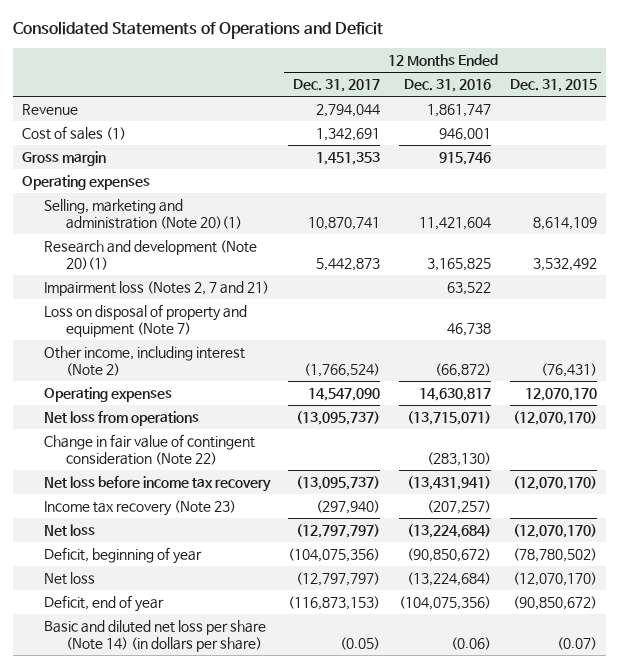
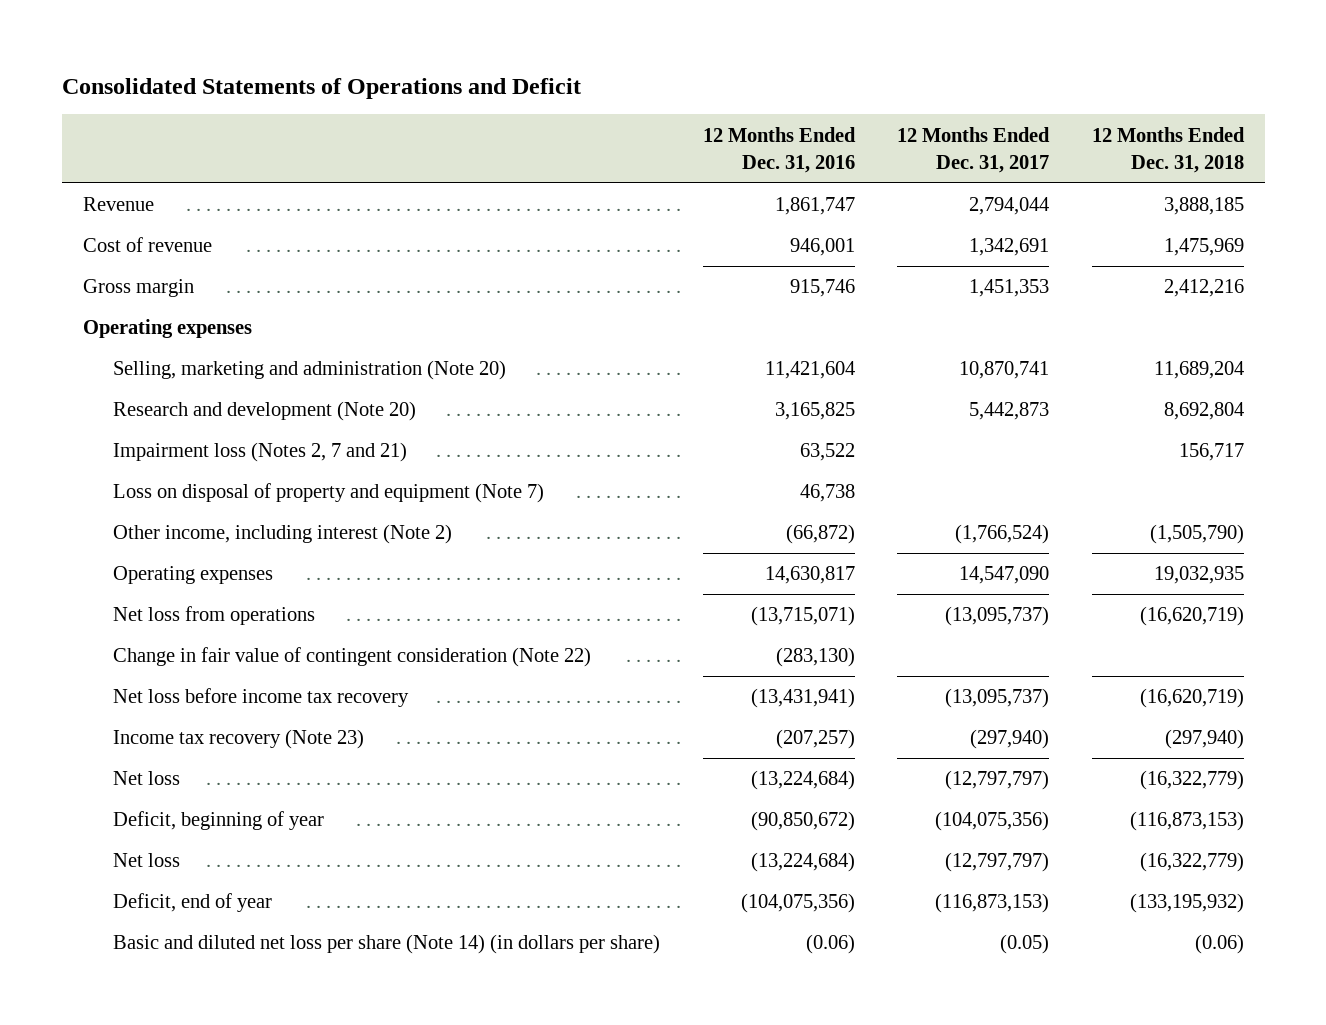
- | 12 Months Ended Dec. 31, 2017 | 12 Months Ended Dec. 31, 2016 | 12 Months Ended Dec. 31, 2015
+ | 12 Months Ended Dec. 31, 2016 | 12 Months Ended Dec. 31, 2017 | 12 Months Ended Dec. 31, 2018
- Cost of sales (1) | 1,342,691 | 946,001 |
+ Cost of revenue | 946,001 | 1,342,691 | 1,475,969
- Selling, marketing and administration (Note 20)(1) | 10,870,741 | 11,421,604 | 8,614,109
- Research and development (Note 20)(1) | 5,442,873 | 3,165,825 | 3,532,492
+ Selling, marketing and administration (Note 20) | 11,421,604 | 10,870,741 | 11,689,204
+ Research and development (Note 20) | 3,165,825 | 5,442,873 | 8,692,804

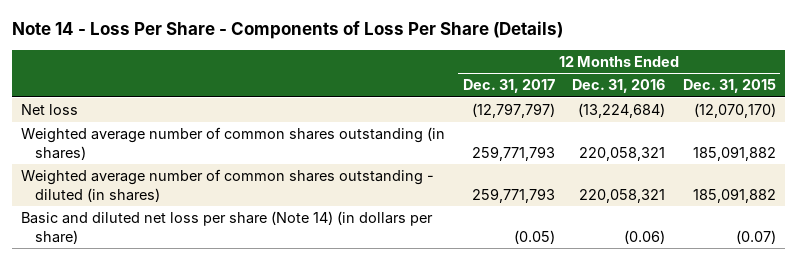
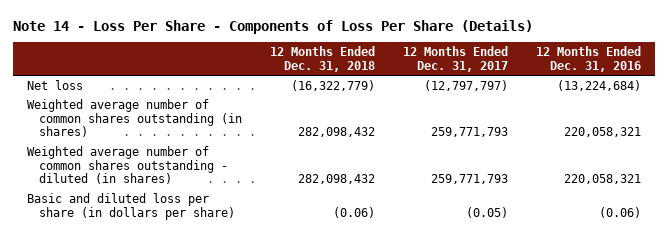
- | 12 Months Ended Dec. 31, 2017 | 12 Months Ended Dec. 31, 2016 | 12 Months Ended Dec. 31, 2015
+ | 12 Months Ended Dec. 31, 2018 | 12 Months Ended Dec. 31, 2017 | 12 Months Ended Dec. 31, 2016
- Basic and diluted net loss per share (Note 14) (in dollars per share) | (0.05) | (0.06) | (0.07)
+ Basic and diluted loss per share (in dollars per share) | (0.06) | (0.05) | (0.06)

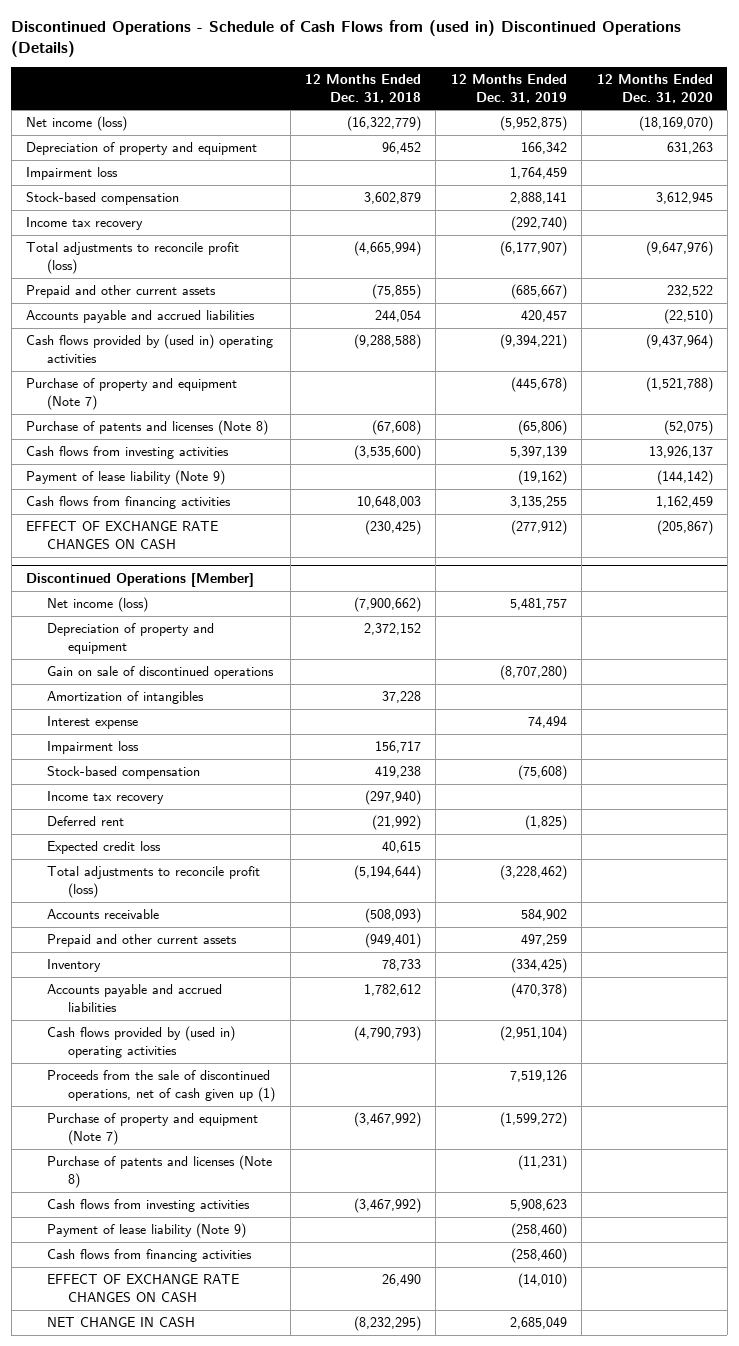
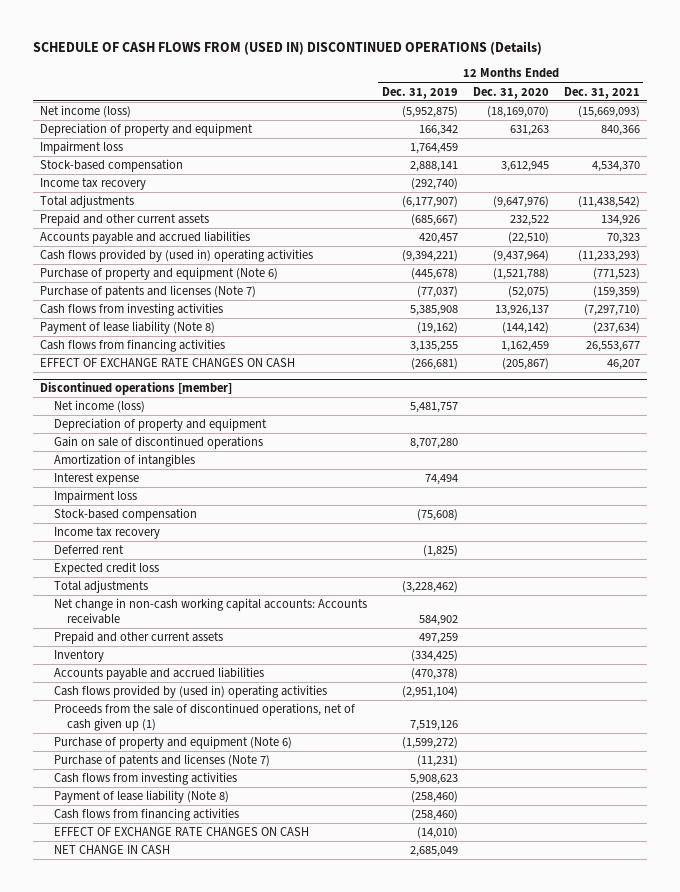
- Discontinued Operations - Schedule of Cash Flows from (used in) Discontinued Operations (Details)
+ SCHEDULE OF CASH FLOWS FROM (USED IN) DISCONTINUED OPERATIONS (Details)
- | 12 Months Ended Dec. 31, 2018 | 12 Months Ended Dec. 31, 2019 | 12 Months Ended Dec. 31, 2020
+ | 12 Months Ended Dec. 31, 2019 | 12 Months Ended Dec. 31, 2020 | 12 Months Ended Dec. 31, 2021
- Total adjustments to reconcile profit (loss) | (4,665,994) | (6,177,907) | (9,647,976)
+ Total adjustments | (6,177,907) | (9,647,976) | (11,438,542)
- Purchase of property and equipment (Note 7) | | (445,678) | (1,521,788)
- Purchase of patents and licenses (Note 8) | (67,608) | (65,806) | (52,075)
- Cash flows from investing activities | (3,535,600) | 5,397,139 | 13,926,137
- Payment of lease liability (Note 9) | | (19,162) | (144,142)
+ Purchase of property and equipment (Note 6) | (445,678) | (1,521,788) | (771,523)
+ Purchase of patents and licenses (Note 7) | (77,037) | (52,075) | (159,359)
+ Cash flows from investing activities | 5,385,908 | 13,926,137 | (7,297,710)
+ Payment of lease liability (Note 8) | (19,162) | (144,142) | (237,634)
- EFFECT OF EXCHANGE RATE CHANGES ON CASH | (230,425) | (277,912) | (205,867)
- Discontinued Operations [Member]
+ EFFECT OF EXCHANGE RATE CHANGES ON CASH | (266,681) | (205,867) | 46,207
+ Discontinued operations [member]
- Gain on sale of discontinued operations | | (8,707,280) |
+ Gain on sale of discontinued operations | 8,707,280 | |
- Total adjustments to reconcile profit (loss) | (5,194,644) | (3,228,462) |
- Accounts receivable | (508,093) | 584,902 |
+ Total adjustments | (3,228,462) | |
+ Net change in non-cash working capital accounts: Accounts receivable | 584,902 | |
- Purchase of property and equipment (Note 7) | (3,467,992) | (1,599,272) |
- Purchase of patents and licenses (Note 8) | | (11,231) |
+ Purchase of property and equipment (Note 6) | (1,599,272) | |
+ Purchase of patents and licenses (Note 7) | (11,231) | |
- Payment of lease liability (Note 9) | | (258,460) |
+ Payment of lease liability (Note 8) | (258,460) | |

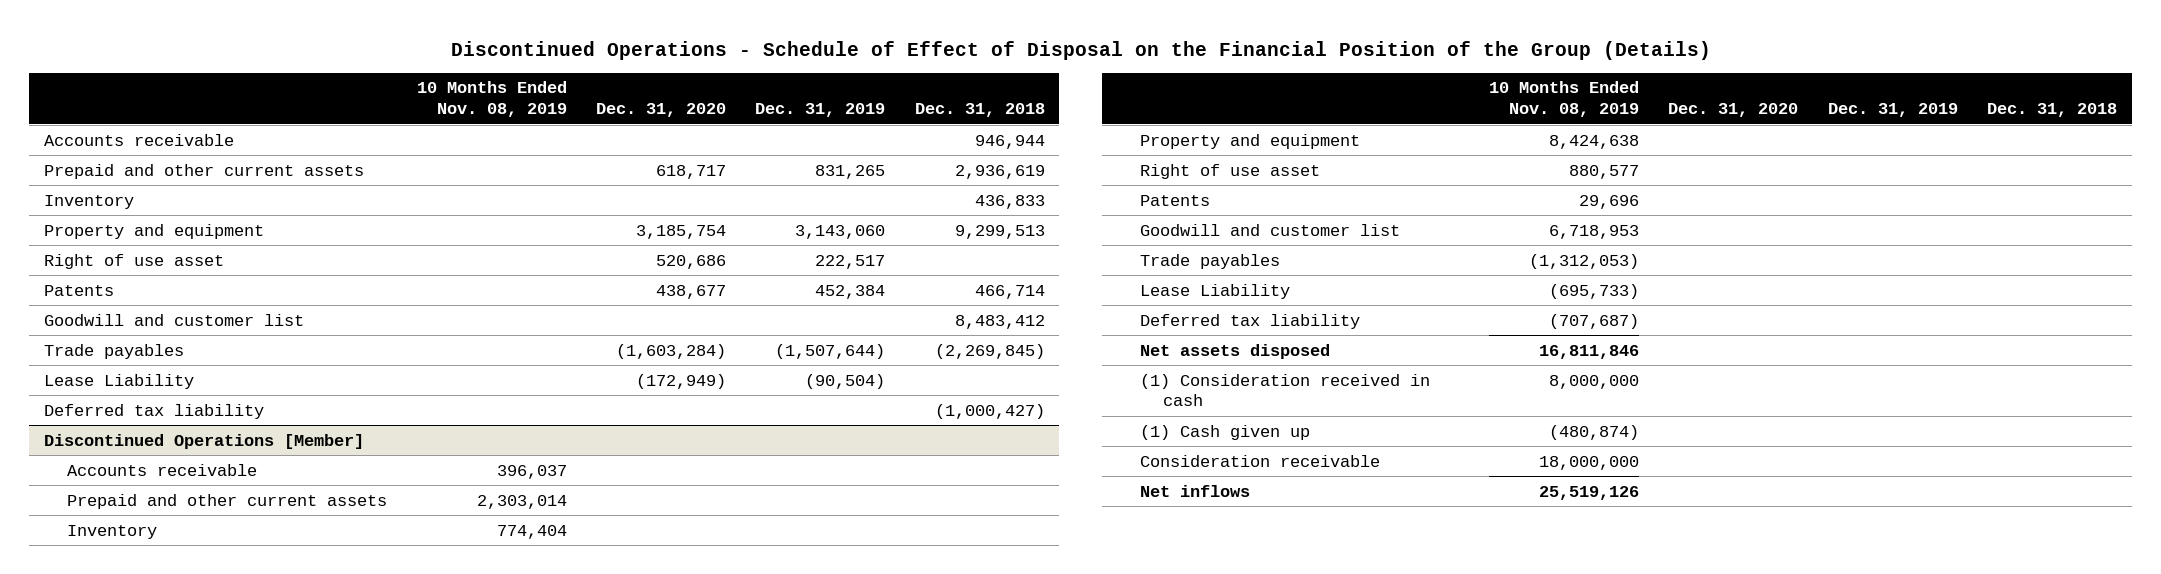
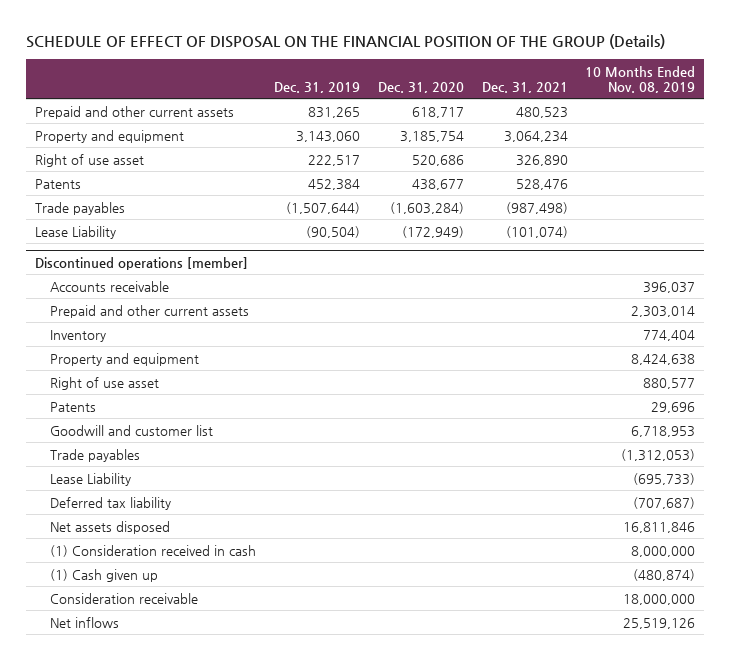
- Discontinued Operations - Schedule of Effect of Disposal on the Financial Position of the Group (Details)
+ SCHEDULE OF EFFECT OF DISPOSAL ON THE FINANCIAL POSITION OF THE GROUP (Details)
- | 10 Months Ended Nov. 08, 2019 | Dec. 31, 2020 | Dec. 31, 2019 | Dec. 31, 2018
+ | Dec. 31, 2019 | Dec. 31, 2020 | Dec. 31, 2021 | 10 Months Ended Nov. 08, 2019
- Accounts receivable | | | | 946,944
- Inventory | | | | 436,833
- Goodwill and customer list | | | | 8,483,412
- Deferred tax liability | | | | (1,000,427)
- Discontinued Operations [Member]
+ Discontinued operations [member]

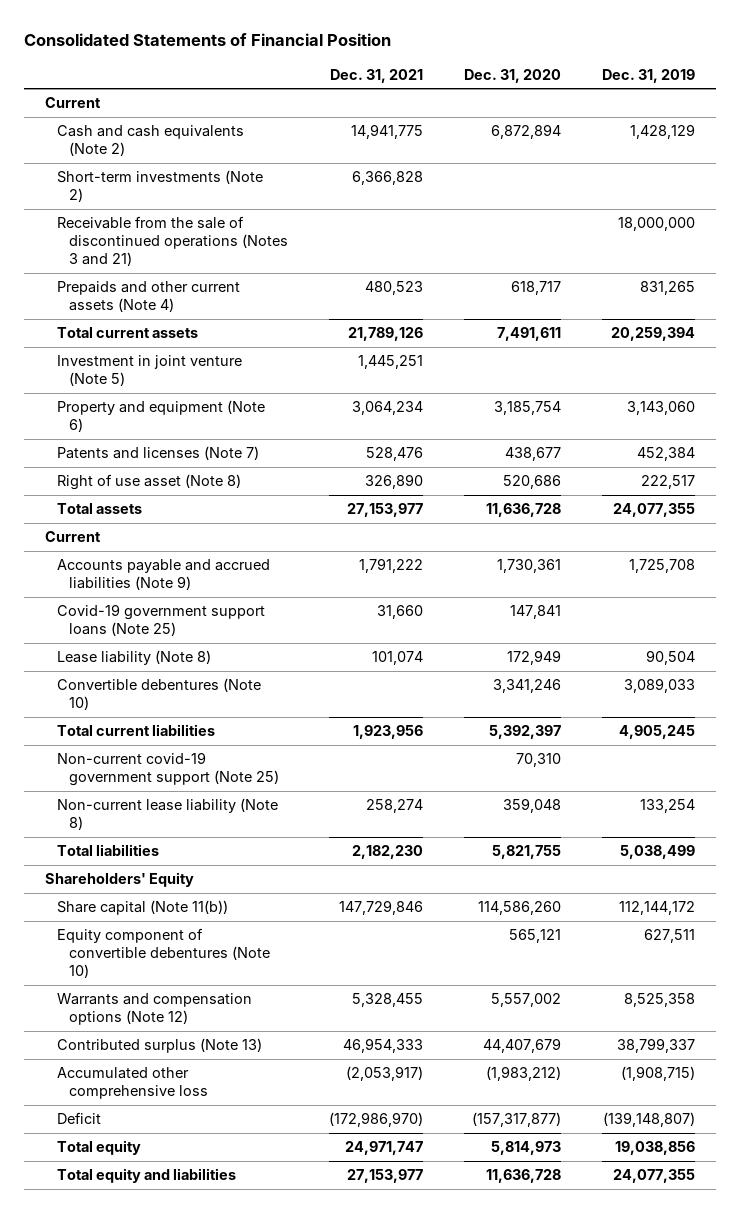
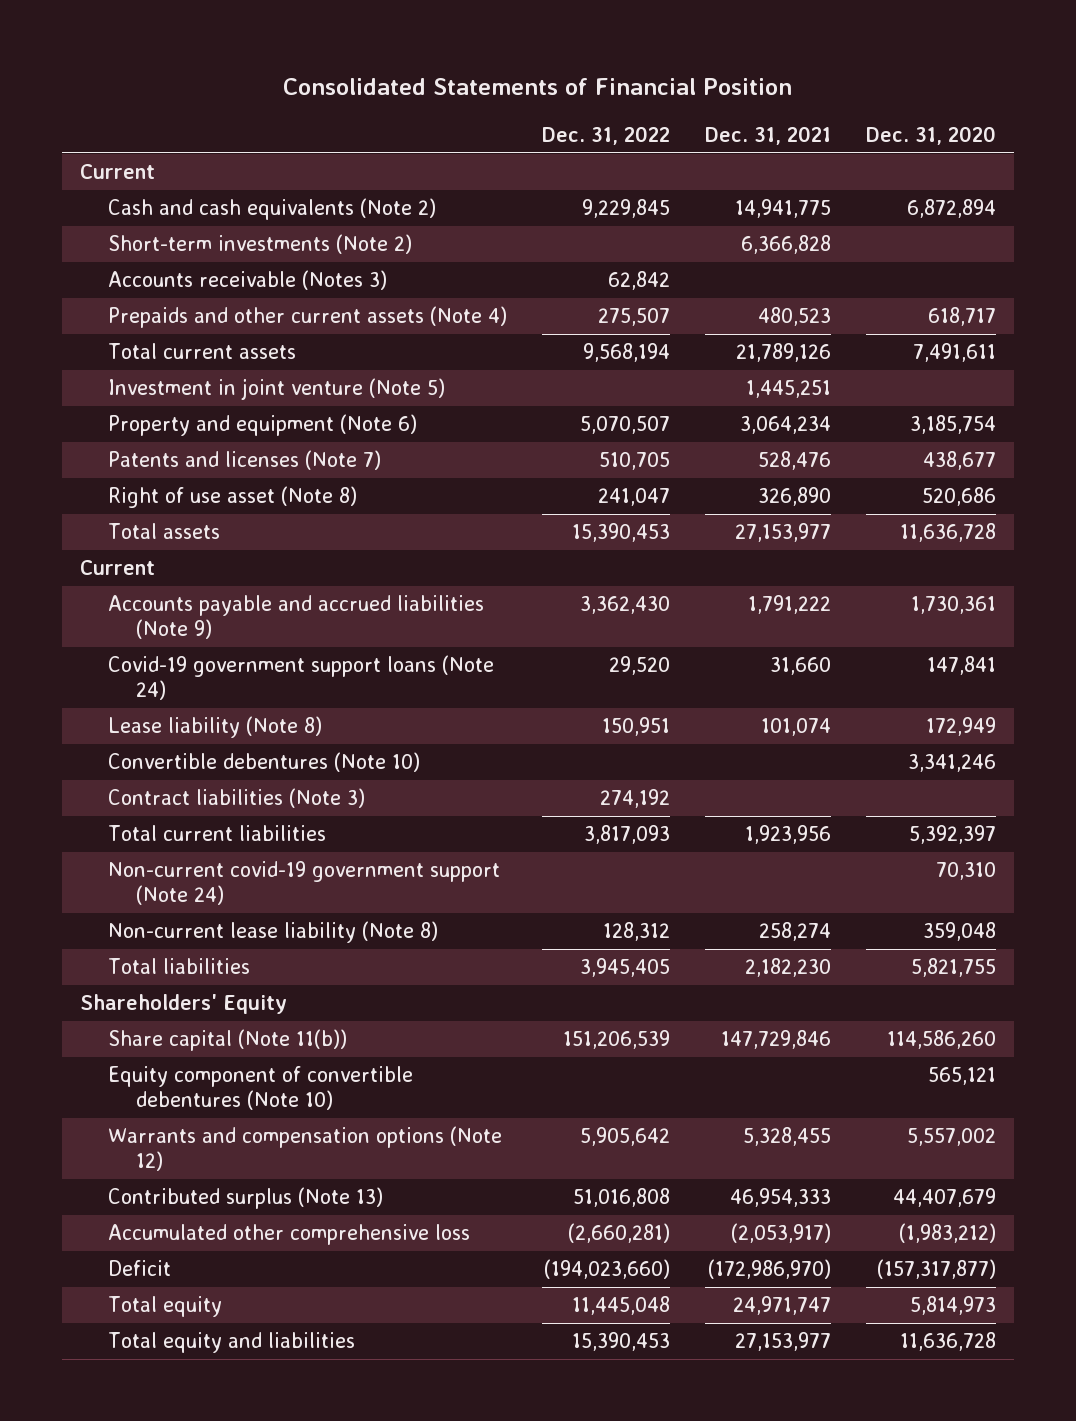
- | Dec. 31, 2021 | Dec. 31, 2020 | Dec. 31, 2019
+ | Dec. 31, 2022 | Dec. 31, 2021 | Dec. 31, 2020
- Receivable from the sale of discontinued operations (Notes 3 and 21) | | | 18,000,000
+ Accounts receivable (Notes 3) | 62,842 | |
- Covid-19 government support loans (Note 25) | 31,660 | 147,841 |
+ Covid-19 government support loans (Note 24) | 29,520 | 31,660 | 147,841
+ Contract liabilities (Note 3) | 274,192 | |
- Non-current covid-19 government support (Note 25) | | 70,310 |
+ Non-current covid-19 government support (Note 24) | | | 70,310

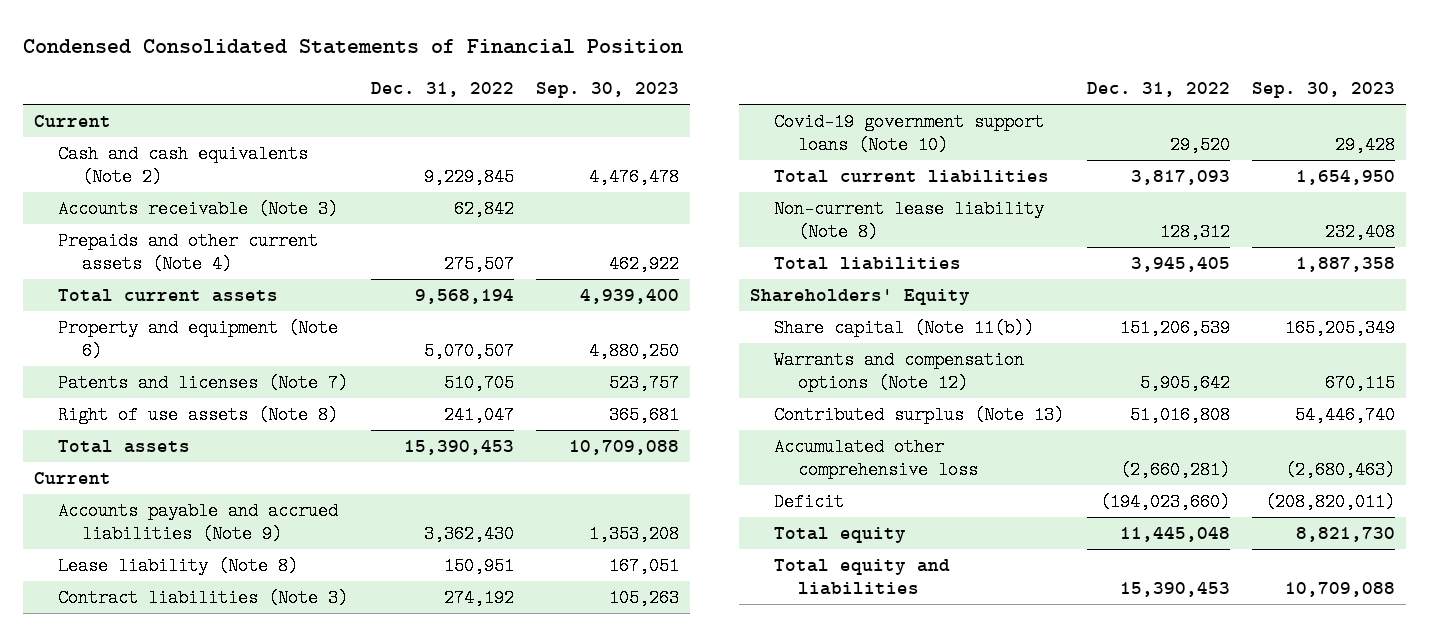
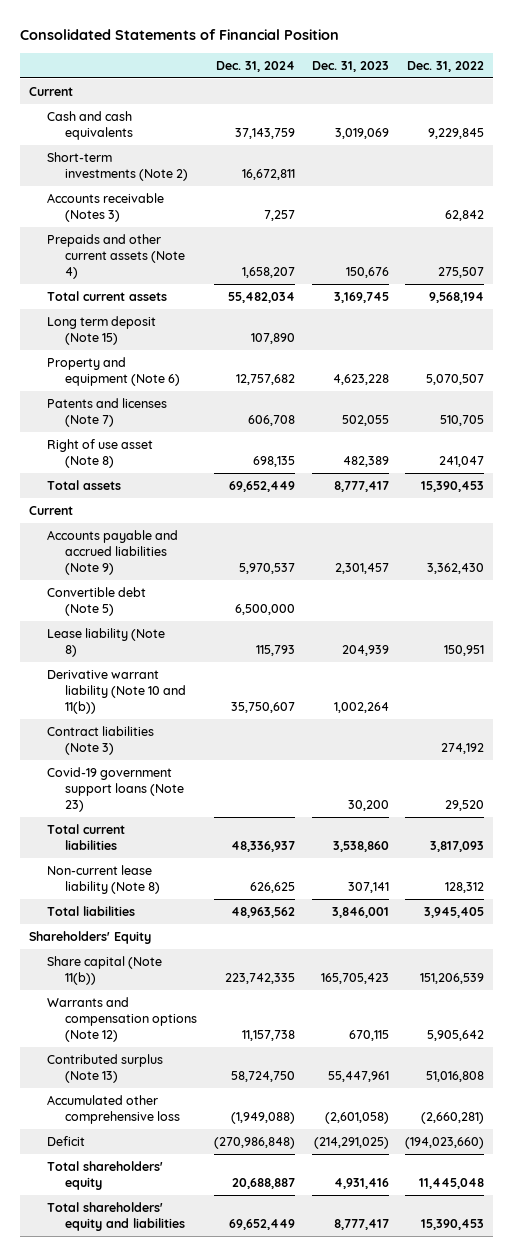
- Condensed Consolidated Statements of Financial Position
+ Consolidated Statements of Financial Position
- | Dec. 31, 2022 | Sep. 30, 2023
+ | Dec. 31, 2024 | Dec. 31, 2023 | Dec. 31, 2022
- Cash and cash equivalents (Note 2) | 9,229,845 | 4,476,478
- Accounts receivable (Note 3) | 62,842 |
+ Cash and cash equivalents | 37,143,759 | 3,019,069 | 9,229,845
+ Short-term investments (Note 2) | 16,672,811 | |
+ Accounts receivable (Notes 3) | 7,257 | | 62,842
+ Long term deposit (Note 15) | 107,890 | |
- Right of use assets (Note 8) | 241,047 | 365,681
+ Right of use asset (Note 8) | 698,135 | 482,389 | 241,047
+ Convertible debt (Note 5) | 6,500,000 | |
+ Derivative warrant liability (Note 10 and 11(b)) | 35,750,607 | 1,002,264 |
- Covid-19 government support loans (Note 10) | 29,520 | 29,428
+ Covid-19 government support loans (Note 23) | | 30,200 | 29,520
- Total equity | 11,445,048 | 8,821,730
- Total equity and liabilities | 15,390,453 | 10,709,088
+ Total shareholders' equity | 20,688,887 | 4,931,416 | 11,445,048
+ Total shareholders' equity and liabilities | 69,652,449 | 8,777,417 | 15,390,453

